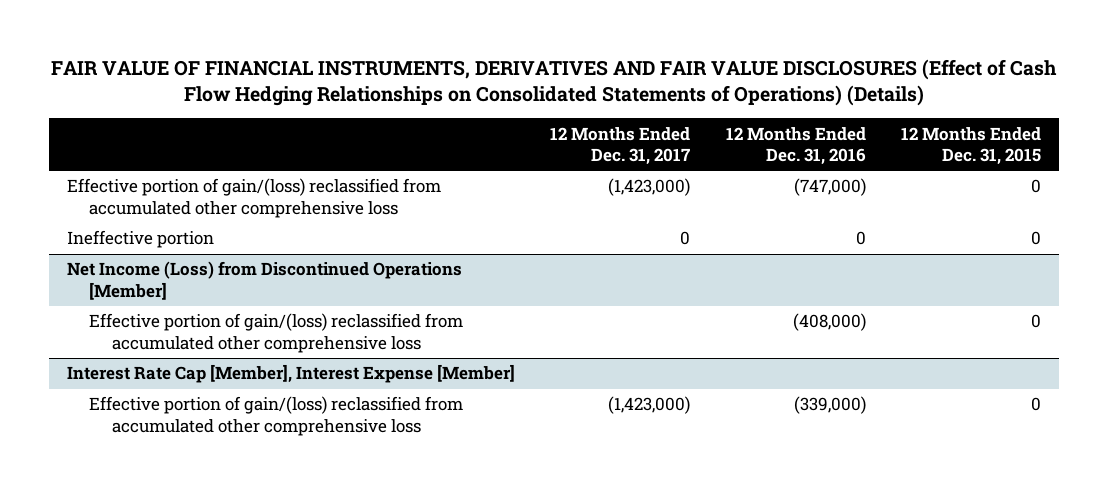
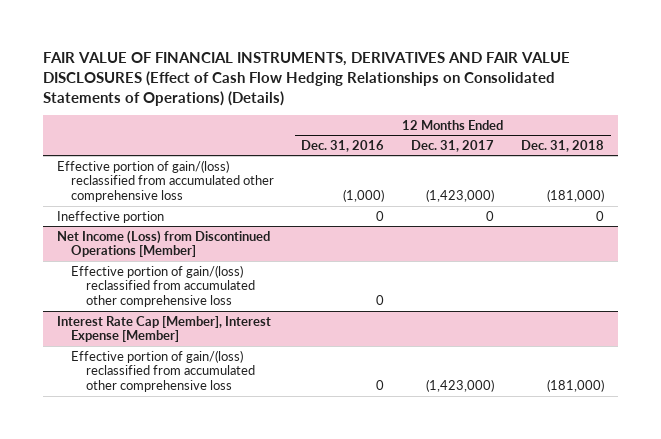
- | 12 Months Ended Dec. 31, 2017 | 12 Months Ended Dec. 31, 2016 | 12 Months Ended Dec. 31, 2015
+ | 12 Months Ended Dec. 31, 2016 | 12 Months Ended Dec. 31, 2017 | 12 Months Ended Dec. 31, 2018
- Effective portion of gain/(loss) reclassified from accumulated other comprehensive loss | (1,423,000) | (747,000) | 0
+ Effective portion of gain/(loss) reclassified from accumulated other comprehensive loss | (1,000) | (1,423,000) | (181,000)
@ Net Income (Loss) from Discontinued Operations [Member]
- Effective portion of gain/(loss) reclassified from accumulated other comprehensive loss | | (408,000) | 0
+ Effective portion of gain/(loss) reclassified from accumulated other comprehensive loss | 0 | |
@ Interest Rate Cap [Member], Interest Expense [Member]
- Effective portion of gain/(loss) reclassified from accumulated other comprehensive loss | (1,423,000) | (339,000) | 0
+ Effective portion of gain/(loss) reclassified from accumulated other comprehensive loss | 0 | (1,423,000) | (181,000)

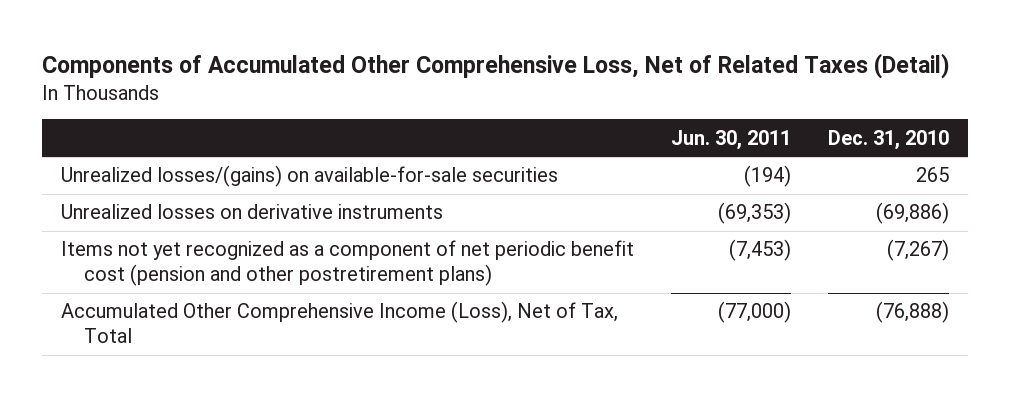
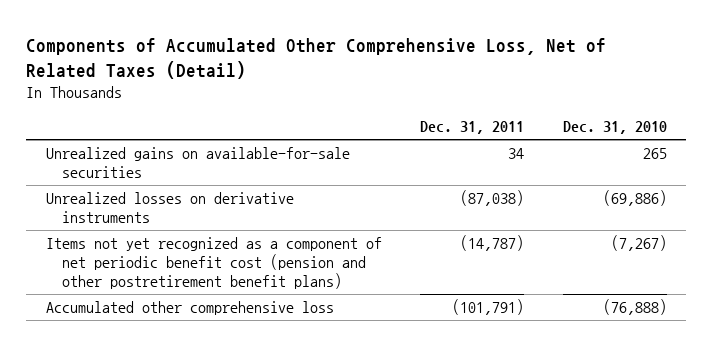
- | Jun. 30, 2011 | Dec. 31, 2010
+ | Dec. 31, 2011 | Dec. 31, 2010
- Unrealized losses/(gains) on available-for-sale securities | (194) | 265
+ Unrealized gains on available-for-sale securities | 34 | 265
- Items not yet recognized as a component of net periodic benefit cost (pension and other postretirement plans) | (7,453) | (7,267)
- Accumulated Other Comprehensive Income (Loss), Net of Tax, Total | (77,000) | (76,888)
+ Items not yet recognized as a component of net periodic benefit cost (pension and other postretirement benefit plans) | (14,787) | (7,267)
+ Accumulated other comprehensive loss | (101,791) | (76,888)

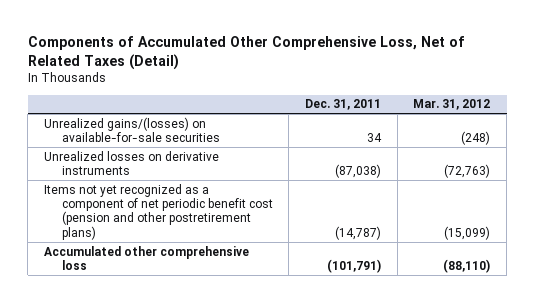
- | Dec. 31, 2011 | Dec. 31, 2010
+ | Dec. 31, 2011 | Mar. 31, 2012
- Unrealized gains on available-for-sale securities | 34 | 265
+ Unrealized gains/(losses) on available-for-sale securities | 34 | (248)
- Items not yet recognized as a component of net periodic benefit cost (pension and other postretirement benefit plans) | (14,787) | (7,267)
+ Items not yet recognized as a component of net periodic benefit cost (pension and other postretirement plans) | (14,787) | (15,099)

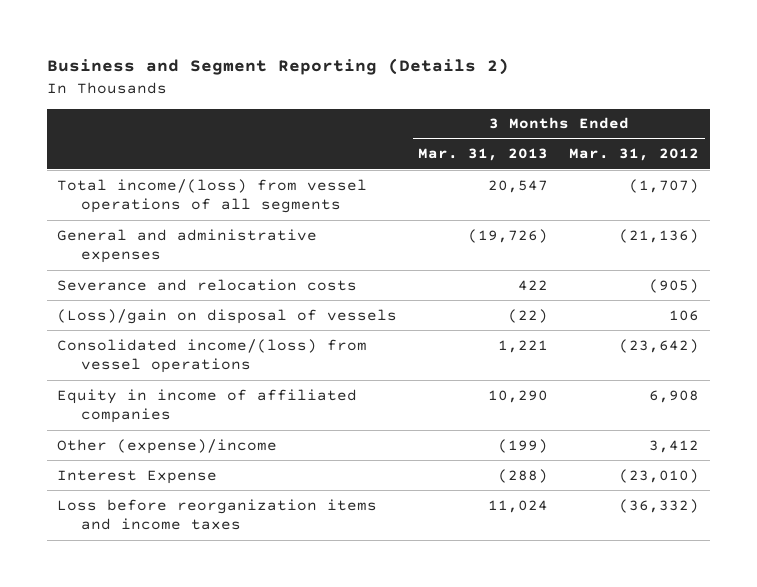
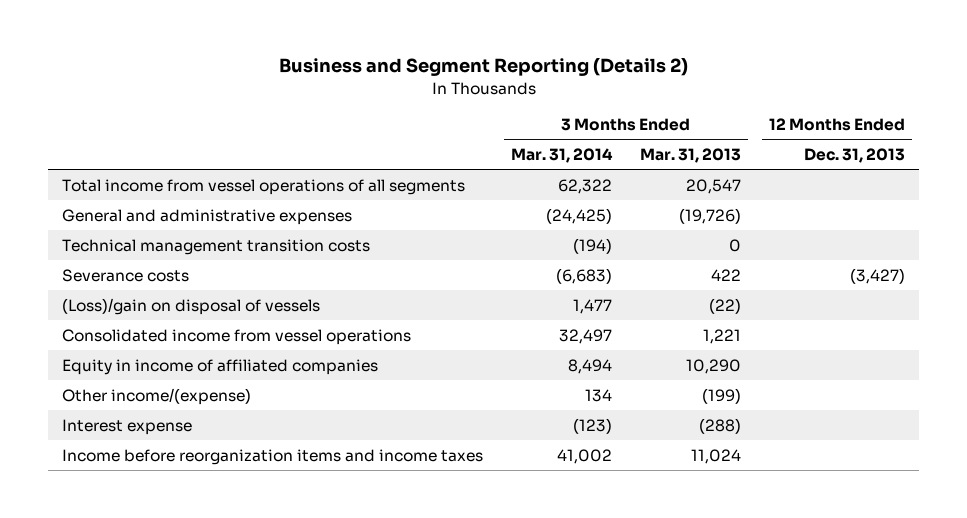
- | 3 Months Ended Mar. 31, 2013 | 3 Months Ended Mar. 31, 2012
+ | 3 Months Ended Mar. 31, 2014 | 3 Months Ended Mar. 31, 2013 | 12 Months Ended Dec. 31, 2013
- Total income/(loss) from vessel operations of all segments | 20,547 | (1,707)
+ Total income from vessel operations of all segments | 62,322 | 20,547 |
- Severance and relocation costs | 422 | (905)
+ Technical management transition costs | (194) | 0 |
+ Severance costs | (6,683) | 422 | (3,427)
- Consolidated income/(loss) from vessel operations | 1,221 | (23,642)
+ Consolidated income from vessel operations | 32,497 | 1,221 |
- Other (expense)/income | (199) | 3,412
- Interest Expense | (288) | (23,010)
- Loss before reorganization items and income taxes | 11,024 | (36,332)
+ Other income/(expense) | 134 | (199) |
+ Interest expense | (123) | (288) |
+ Income before reorganization items and income taxes | 41,002 | 11,024 |

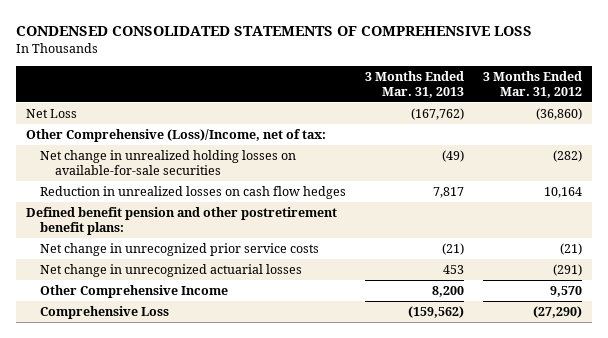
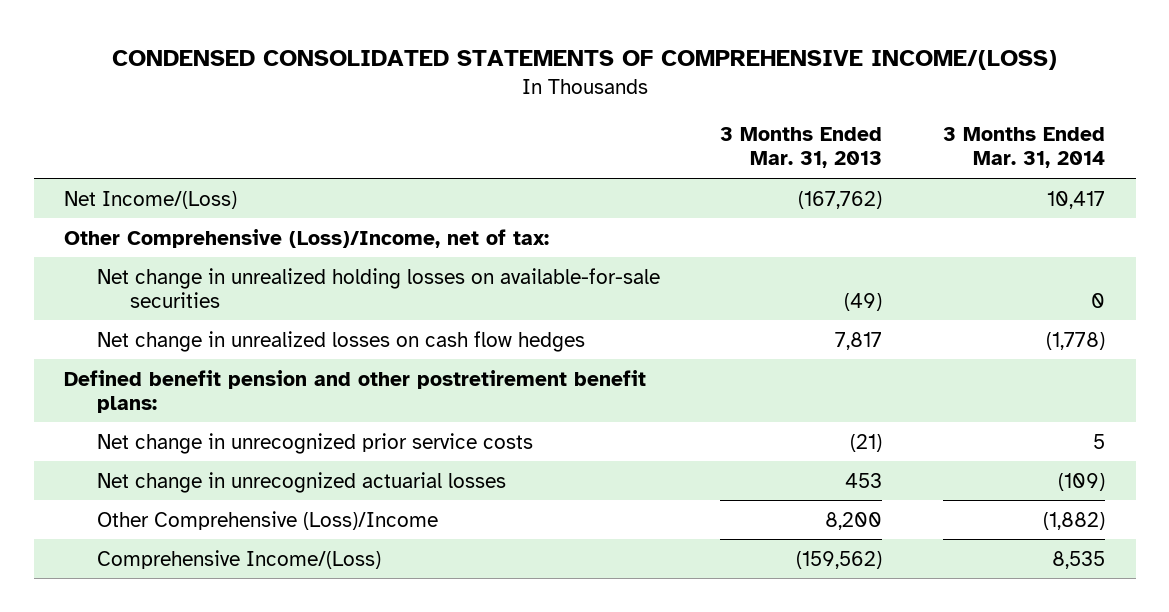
- CONDENSED CONSOLIDATED STATEMENTS OF COMPREHENSIVE LOSS
+ CONDENSED CONSOLIDATED STATEMENTS OF COMPREHENSIVE INCOME/(LOSS)
- | 3 Months Ended Mar. 31, 2013 | 3 Months Ended Mar. 31, 2012
+ | 3 Months Ended Mar. 31, 2013 | 3 Months Ended Mar. 31, 2014
- Net Loss | (167,762) | (36,860)
+ Net Income/(Loss) | (167,762) | 10,417
- Reduction in unrealized losses on cash flow hedges | 7,817 | 10,164
+ Net change in unrealized losses on cash flow hedges | 7,817 | (1,778)
- Other Comprehensive Income | 8,200 | 9,570
- Comprehensive Loss | (159,562) | (27,290)
+ Other Comprehensive (Loss)/Income | 8,200 | (1,882)
+ Comprehensive Income/(Loss) | (159,562) | 8,535

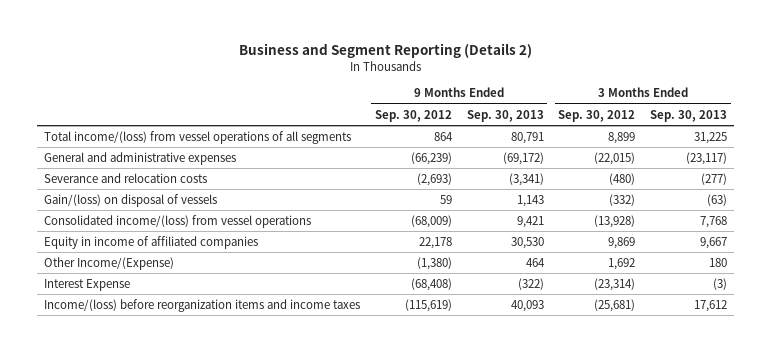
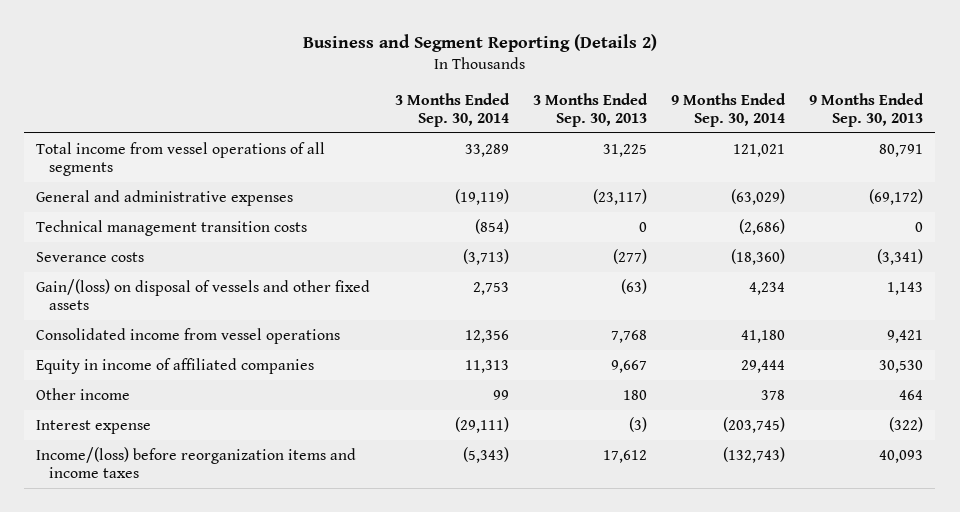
- | 9 Months Ended Sep. 30, 2012 | 9 Months Ended Sep. 30, 2013 | 3 Months Ended Sep. 30, 2012 | 3 Months Ended Sep. 30, 2013
+ | 3 Months Ended Sep. 30, 2014 | 3 Months Ended Sep. 30, 2013 | 9 Months Ended Sep. 30, 2014 | 9 Months Ended Sep. 30, 2013
- Total income/(loss) from vessel operations of all segments | 864 | 80,791 | 8,899 | 31,225
+ Total income from vessel operations of all segments | 33,289 | 31,225 | 121,021 | 80,791
- Severance and relocation costs | (2,693) | (3,341) | (480) | (277)
- Gain/(loss) on disposal of vessels | 59 | 1,143 | (332) | (63)
- Consolidated income/(loss) from vessel operations | (68,009) | 9,421 | (13,928) | 7,768
+ Technical management transition costs | (854) | 0 | (2,686) | 0
+ Severance costs | (3,713) | (277) | (18,360) | (3,341)
+ Gain/(loss) on disposal of vessels and other fixed assets | 2,753 | (63) | 4,234 | 1,143
+ Consolidated income from vessel operations | 12,356 | 7,768 | 41,180 | 9,421
- Other Income/(Expense) | (1,380) | 464 | 1,692 | 180
- Interest Expense | (68,408) | (322) | (23,314) | (3)
+ Other income | 99 | 180 | 378 | 464
+ Interest expense | (29,111) | (3) | (203,745) | (322)

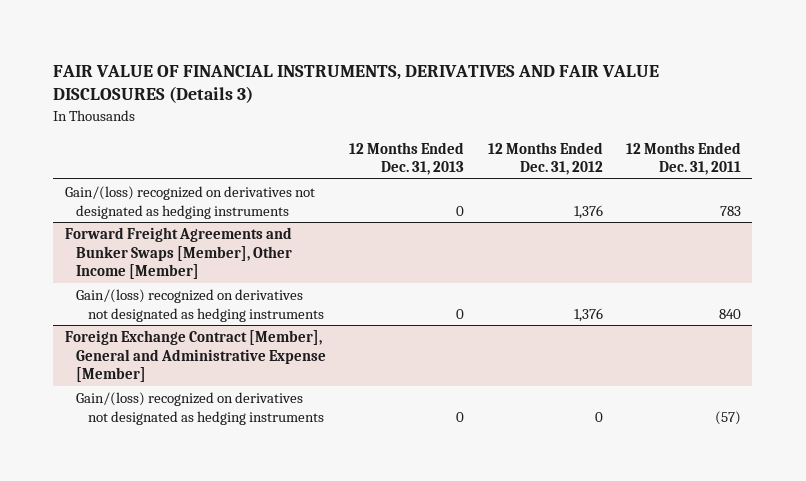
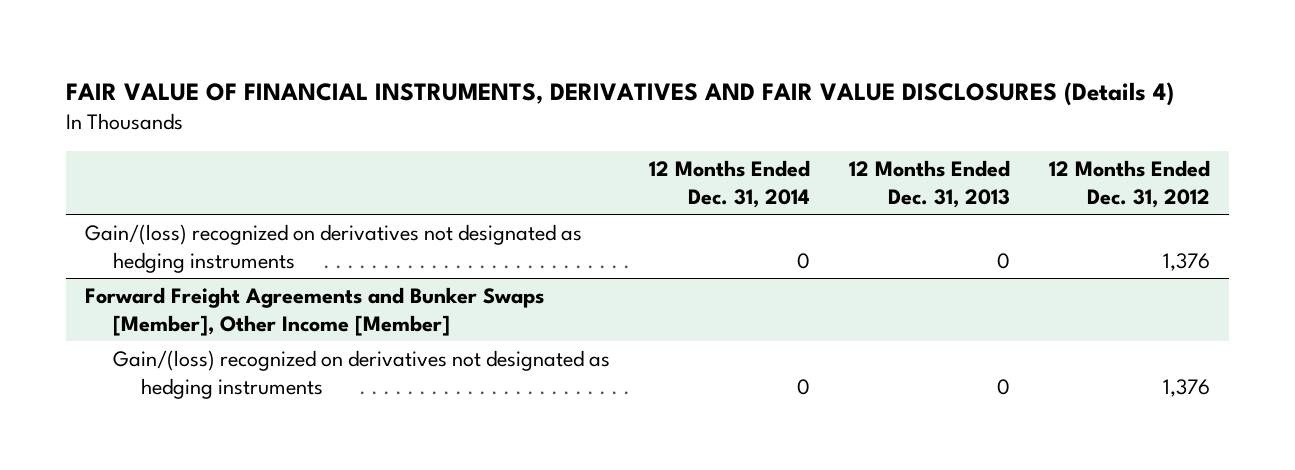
- FAIR VALUE OF FINANCIAL INSTRUMENTS, DERIVATIVES AND FAIR VALUE DISCLOSURES (Details 3)
+ FAIR VALUE OF FINANCIAL INSTRUMENTS, DERIVATIVES AND FAIR VALUE DISCLOSURES (Details 4)
- | 12 Months Ended Dec. 31, 2013 | 12 Months Ended Dec. 31, 2012 | 12 Months Ended Dec. 31, 2011
+ | 12 Months Ended Dec. 31, 2014 | 12 Months Ended Dec. 31, 2013 | 12 Months Ended Dec. 31, 2012
- Foreign Exchange Contract [Member], General and Administrative Expense [Member]
- Gain/(loss) recognized on derivatives not designated as hedging instruments | 0 | 0 | (57)

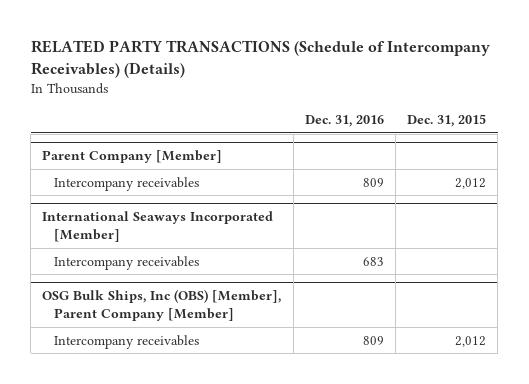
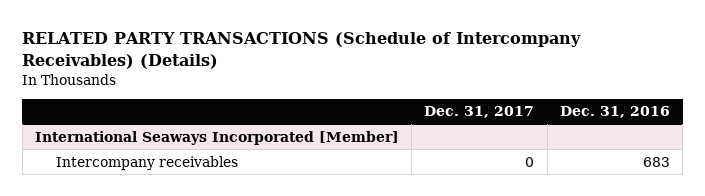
- | Dec. 31, 2016 | Dec. 31, 2015
+ | Dec. 31, 2017 | Dec. 31, 2016
- Parent Company [Member]
- Intercompany receivables | 809 | 2,012
- OSG Bulk Ships, Inc (OBS) [Member], Parent Company [Member]
- Intercompany receivables | 809 | 2,012

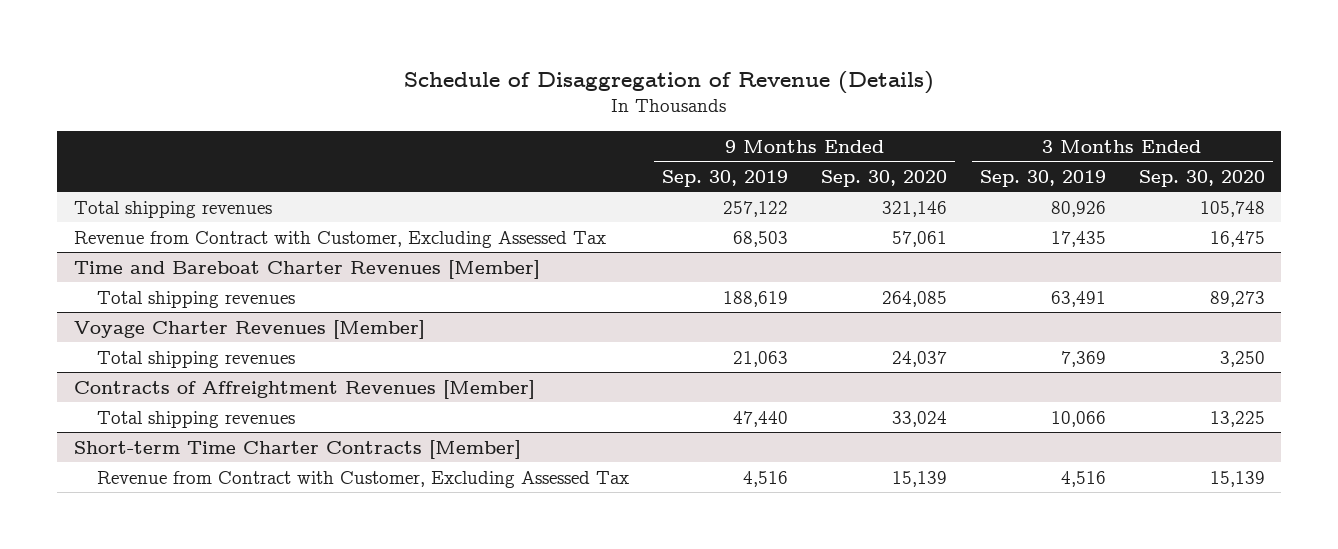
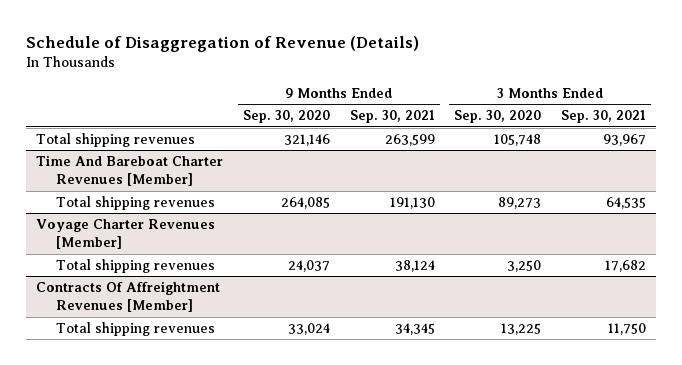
- | 9 Months Ended Sep. 30, 2019 | 9 Months Ended Sep. 30, 2020 | 3 Months Ended Sep. 30, 2019 | 3 Months Ended Sep. 30, 2020
+ | 9 Months Ended Sep. 30, 2020 | 9 Months Ended Sep. 30, 2021 | 3 Months Ended Sep. 30, 2020 | 3 Months Ended Sep. 30, 2021
- Revenue from Contract with Customer, Excluding Assessed Tax | 68,503 | 57,061 | 17,435 | 16,475
- Time and Bareboat Charter Revenues [Member]
+ Time And Bareboat Charter Revenues [Member]
- Contracts of Affreightment Revenues [Member]
+ Contracts Of Affreightment Revenues [Member]
- Short-term Time Charter Contracts [Member]
- Revenue from Contract with Customer, Excluding Assessed Tax | 4,516 | 15,139 | 4,516 | 15,139

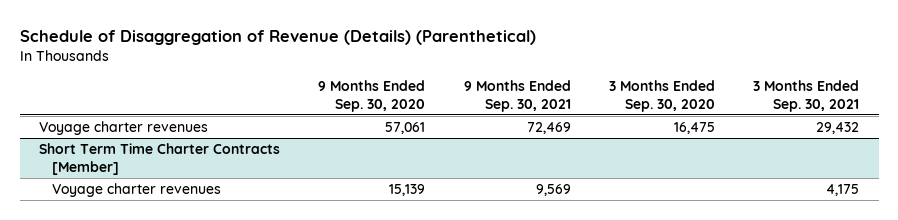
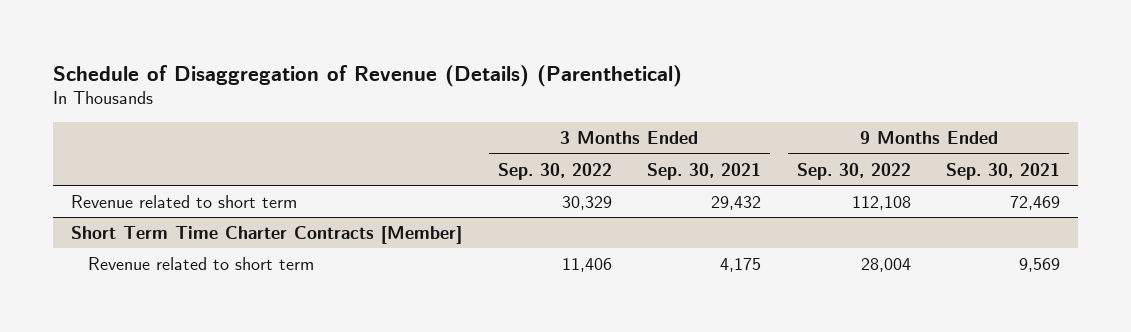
- | 9 Months Ended Sep. 30, 2020 | 9 Months Ended Sep. 30, 2021 | 3 Months Ended Sep. 30, 2020 | 3 Months Ended Sep. 30, 2021
+ | 3 Months Ended Sep. 30, 2022 | 3 Months Ended Sep. 30, 2021 | 9 Months Ended Sep. 30, 2022 | 9 Months Ended Sep. 30, 2021
- Voyage charter revenues | 57,061 | 72,469 | 16,475 | 29,432
+ Revenue related to short term | 30,329 | 29,432 | 112,108 | 72,469
@ Short Term Time Charter Contracts [Member]
- Voyage charter revenues | 15,139 | 9,569 | | 4,175
+ Revenue related to short term | 11,406 | 4,175 | 28,004 | 9,569

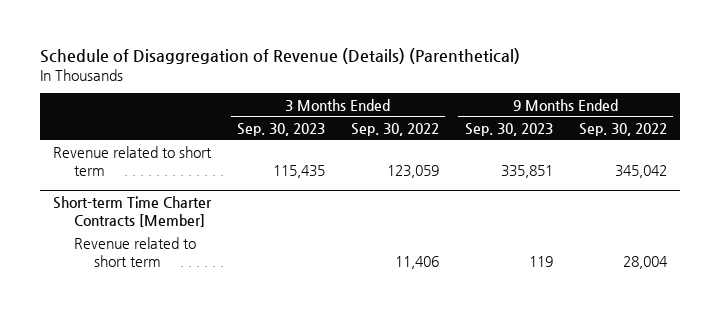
- | 3 Months Ended Sep. 30, 2022 | 3 Months Ended Sep. 30, 2021 | 9 Months Ended Sep. 30, 2022 | 9 Months Ended Sep. 30, 2021
+ | 3 Months Ended Sep. 30, 2023 | 3 Months Ended Sep. 30, 2022 | 9 Months Ended Sep. 30, 2023 | 9 Months Ended Sep. 30, 2022
- Revenue related to short term | 30,329 | 29,432 | 112,108 | 72,469
- Short Term Time Charter Contracts [Member]
+ Revenue related to short term | 115,435 | 123,059 | 335,851 | 345,042
+ Short-term Time Charter Contracts [Member]

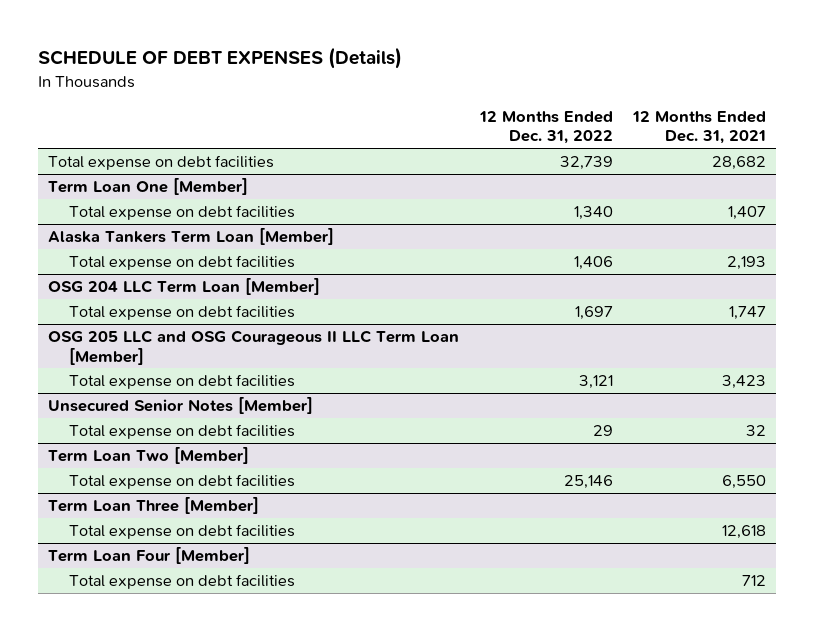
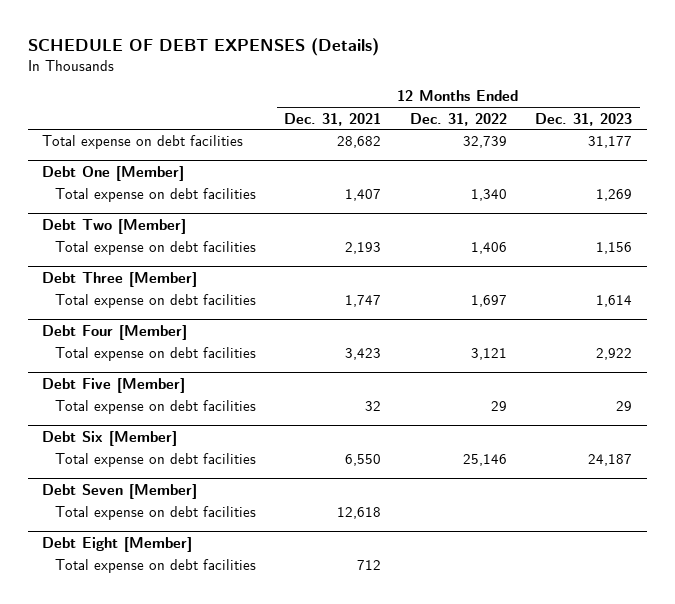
- | 12 Months Ended Dec. 31, 2022 | 12 Months Ended Dec. 31, 2021
+ | 12 Months Ended Dec. 31, 2021 | 12 Months Ended Dec. 31, 2022 | 12 Months Ended Dec. 31, 2023
- Term Loan One [Member]
+ Debt One [Member]
- Alaska Tankers Term Loan [Member]
+ Debt Two [Member]
- OSG 204 LLC Term Loan [Member]
+ Debt Three [Member]
- OSG 205 LLC and OSG Courageous II LLC Term Loan [Member]
+ Debt Four [Member]
- Unsecured Senior Notes [Member]
+ Debt Five [Member]
- Term Loan Two [Member]
+ Debt Six [Member]
- Term Loan Three [Member]
+ Debt Seven [Member]
- Term Loan Four [Member]
+ Debt Eight [Member]

